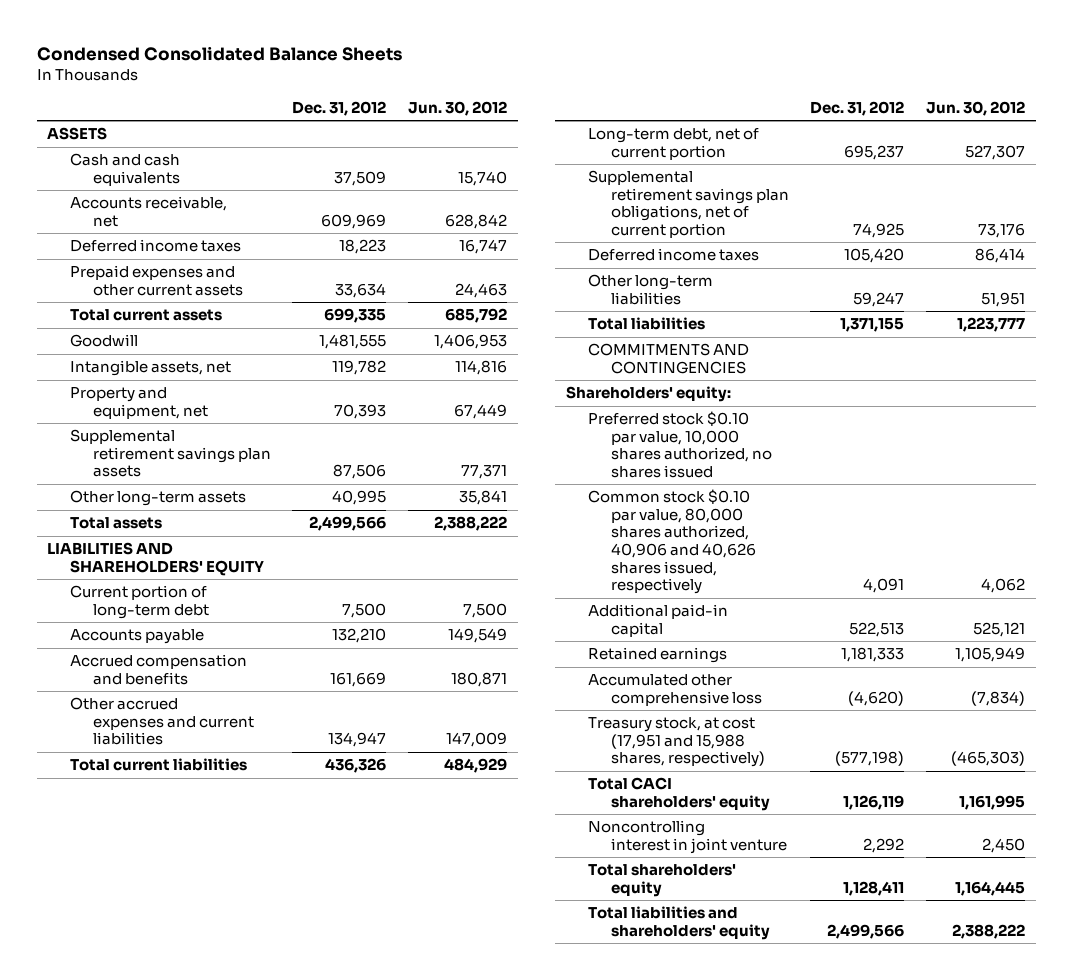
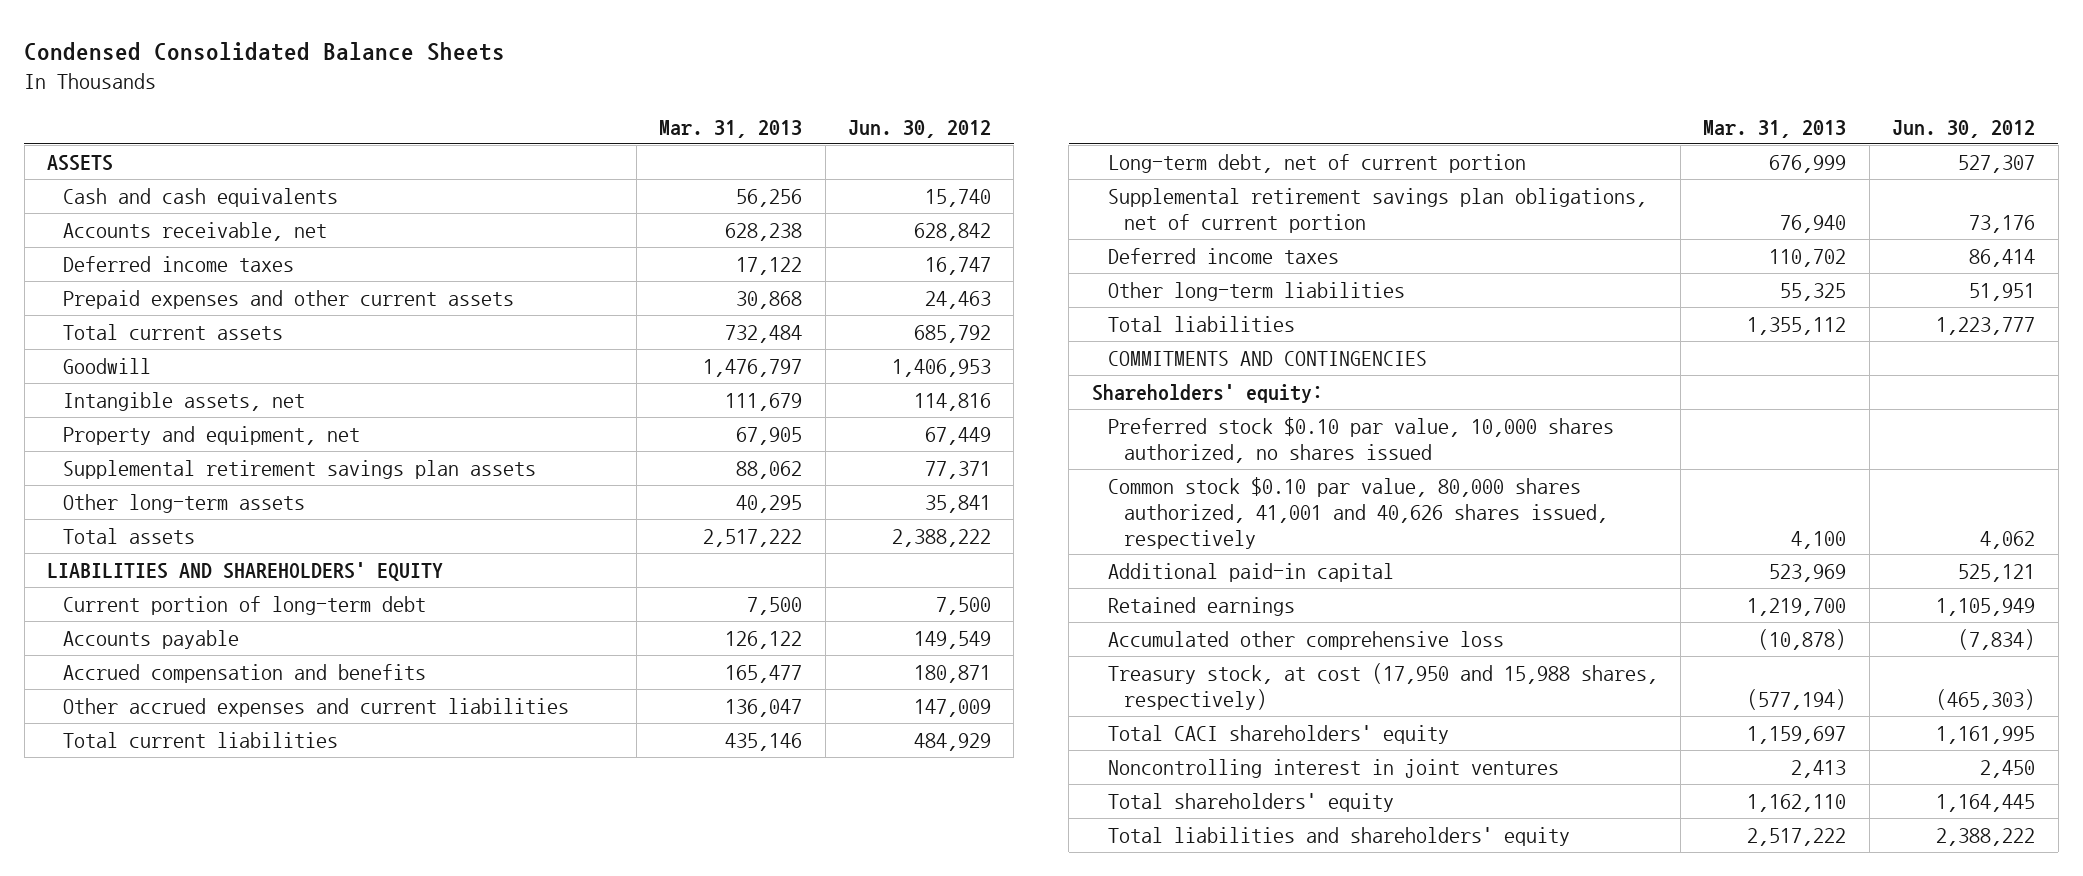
- | Dec. 31, 2012 | Jun. 30, 2012
+ | Mar. 31, 2013 | Jun. 30, 2012
- Common stock $0.10 par value, 80,000 shares authorized, 40,906 and 40,626 shares issued, respectively | 4,091 | 4,062
+ Common stock $0.10 par value, 80,000 shares authorized, 41,001 and 40,626 shares issued, respectively | 4,100 | 4,062
- Treasury stock, at cost (17,951 and 15,988 shares, respectively) | (577,198) | (465,303)
+ Treasury stock, at cost (17,950 and 15,988 shares, respectively) | (577,194) | (465,303)
- Noncontrolling interest in joint venture | 2,292 | 2,450
+ Noncontrolling interest in joint ventures | 2,413 | 2,450

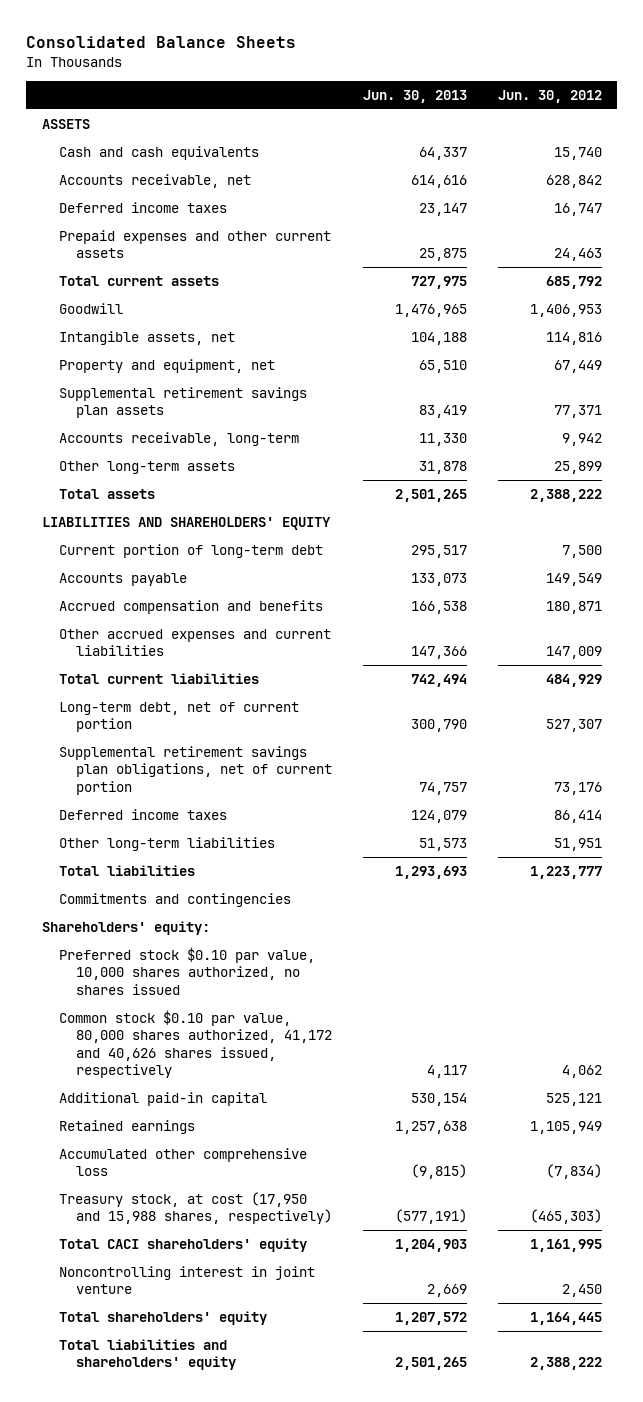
- Condensed Consolidated Balance Sheets
+ Consolidated Balance Sheets
- | Mar. 31, 2013 | Jun. 30, 2012
+ | Jun. 30, 2013 | Jun. 30, 2012
- Other long-term assets | 40,295 | 35,841
+ Accounts receivable, long-term | 11,330 | 9,942
+ Other long-term assets | 31,878 | 25,899
- COMMITMENTS AND CONTINGENCIES
+ Commitments and contingencies
- Common stock $0.10 par value, 80,000 shares authorized, 41,001 and 40,626 shares issued, respectively | 4,100 | 4,062
+ Common stock $0.10 par value, 80,000 shares authorized, 41,172 and 40,626 shares issued, respectively | 4,117 | 4,062
- Noncontrolling interest in joint ventures | 2,413 | 2,450
+ Noncontrolling interest in joint venture | 2,669 | 2,450

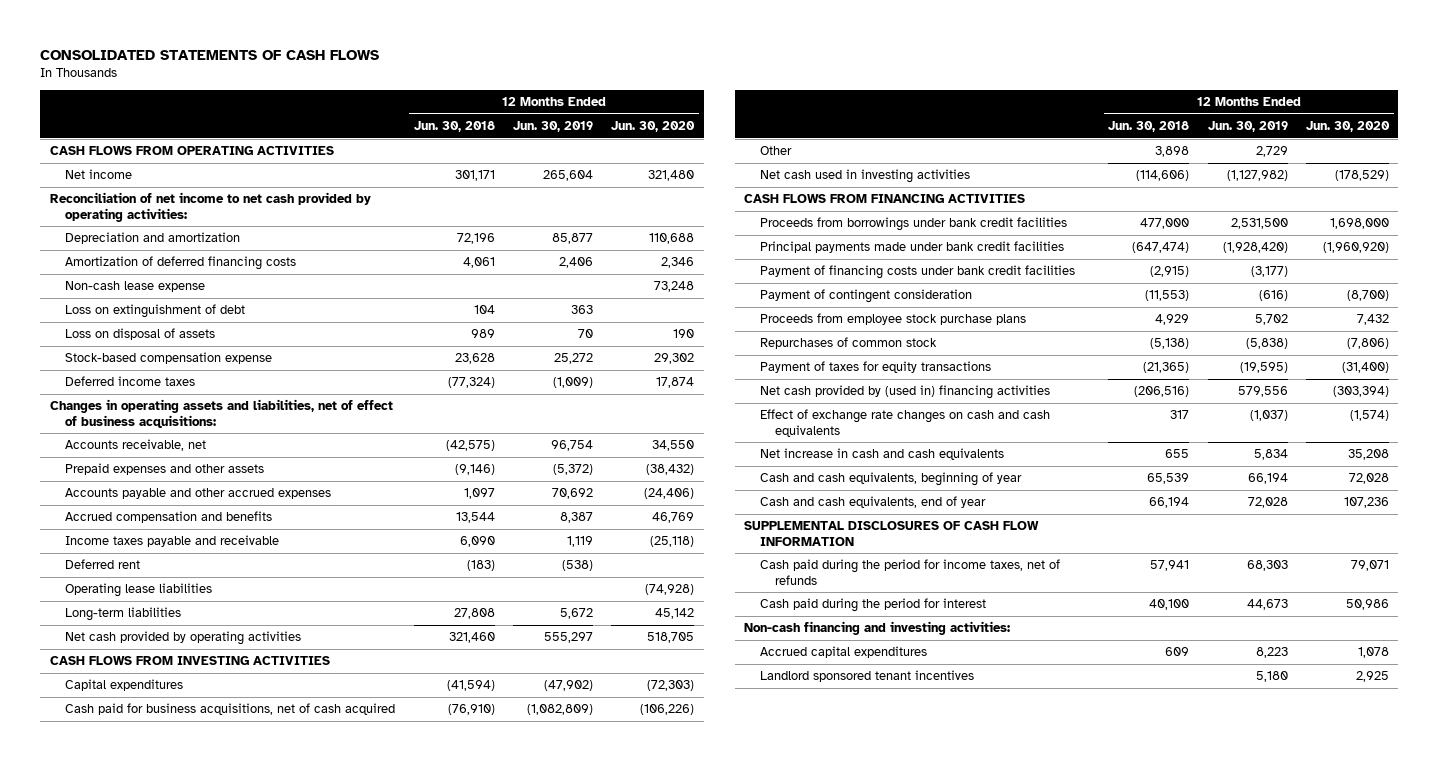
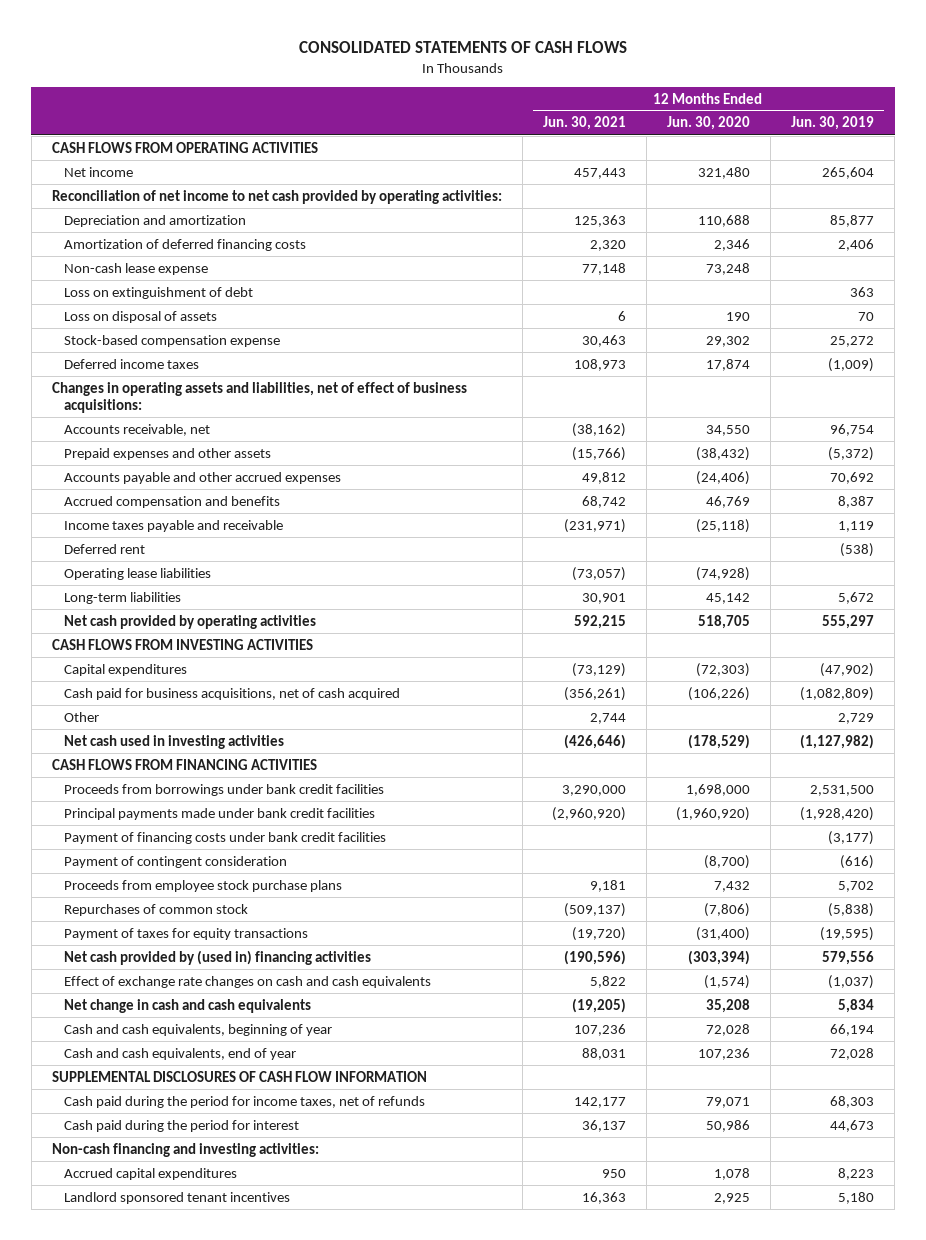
- | 12 Months Ended Jun. 30, 2018 | 12 Months Ended Jun. 30, 2019 | 12 Months Ended Jun. 30, 2020
+ | 12 Months Ended Jun. 30, 2021 | 12 Months Ended Jun. 30, 2020 | 12 Months Ended Jun. 30, 2019
- Net increase in cash and cash equivalents | 655 | 5,834 | 35,208
+ Net change in cash and cash equivalents | (19,205) | 35,208 | 5,834

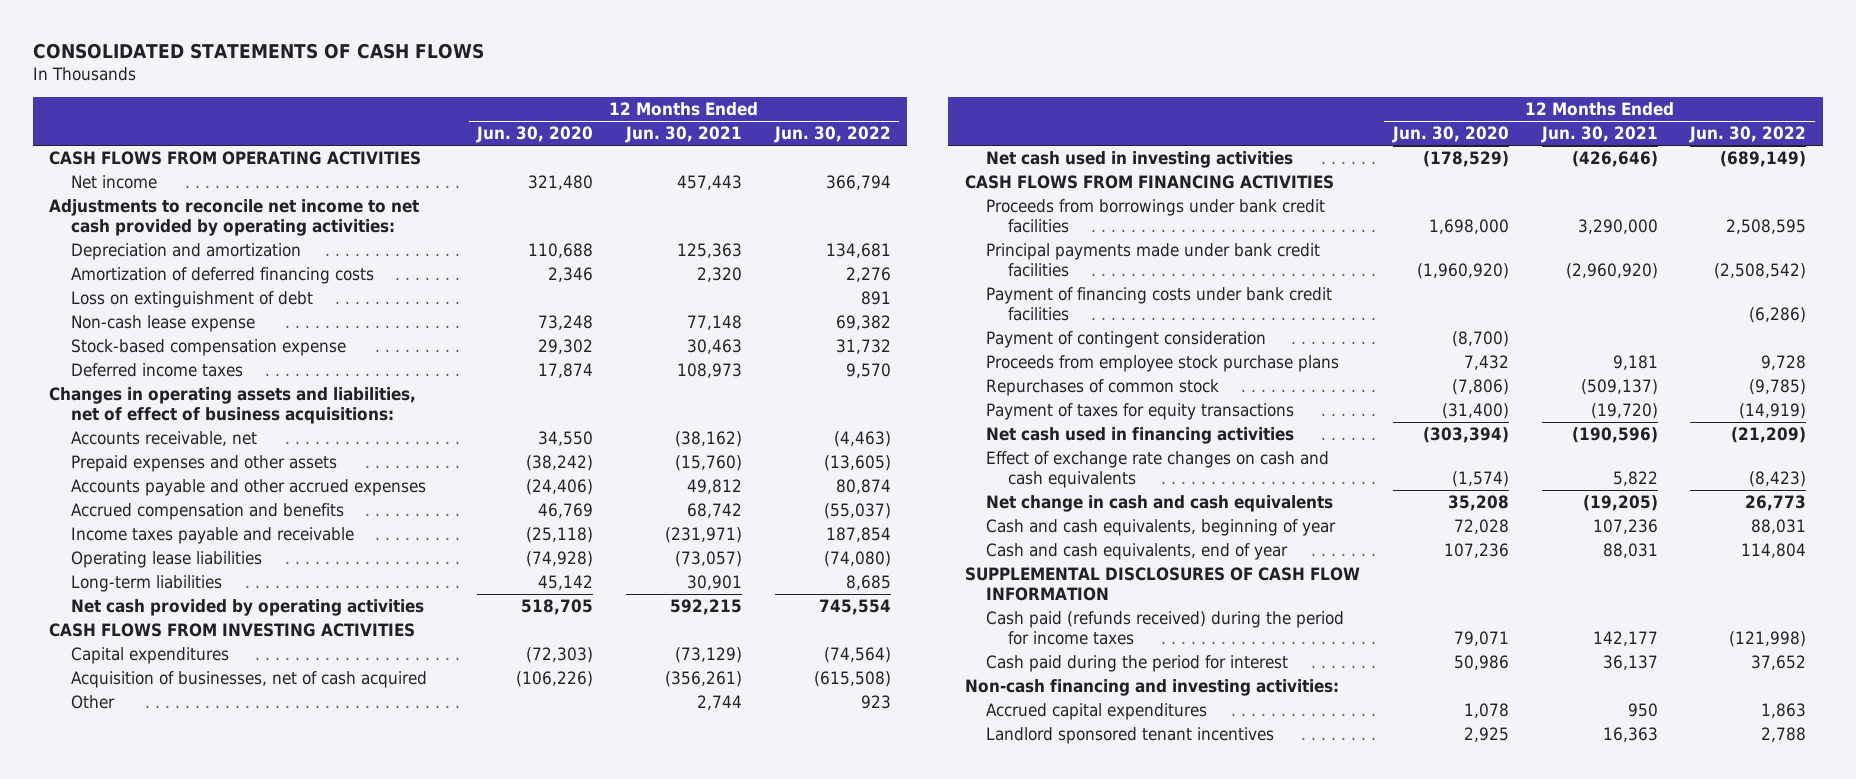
- | 12 Months Ended Jun. 30, 2021 | 12 Months Ended Jun. 30, 2020 | 12 Months Ended Jun. 30, 2019
+ | 12 Months Ended Jun. 30, 2020 | 12 Months Ended Jun. 30, 2021 | 12 Months Ended Jun. 30, 2022
- Reconciliation of net income to net cash provided by operating activities:
+ Adjustments to reconcile net income to net cash provided by operating activities:
- Loss on disposal of assets | 6 | 190 | 70
moved down: Non-cash lease expense | 73,248 | 77,148 | 69,382
- Prepaid expenses and other assets | (15,766) | (38,432) | (5,372)
+ Prepaid expenses and other assets | (38,242) | (15,760) | (13,605)
- Deferred rent | | | (538)
- Cash paid for business acquisitions, net of cash acquired | (356,261) | (106,226) | (1,082,809)
+ Acquisition of businesses, net of cash acquired | (106,226) | (356,261) | (615,508)
- Net cash provided by (used in) financing activities | (190,596) | (303,394) | 579,556
+ Net cash used in financing activities | (303,394) | (190,596) | (21,209)
- Cash paid during the period for income taxes, net of refunds | 142,177 | 79,071 | 68,303
+ Cash paid (refunds received) during the period for income taxes | 79,071 | 142,177 | (121,998)

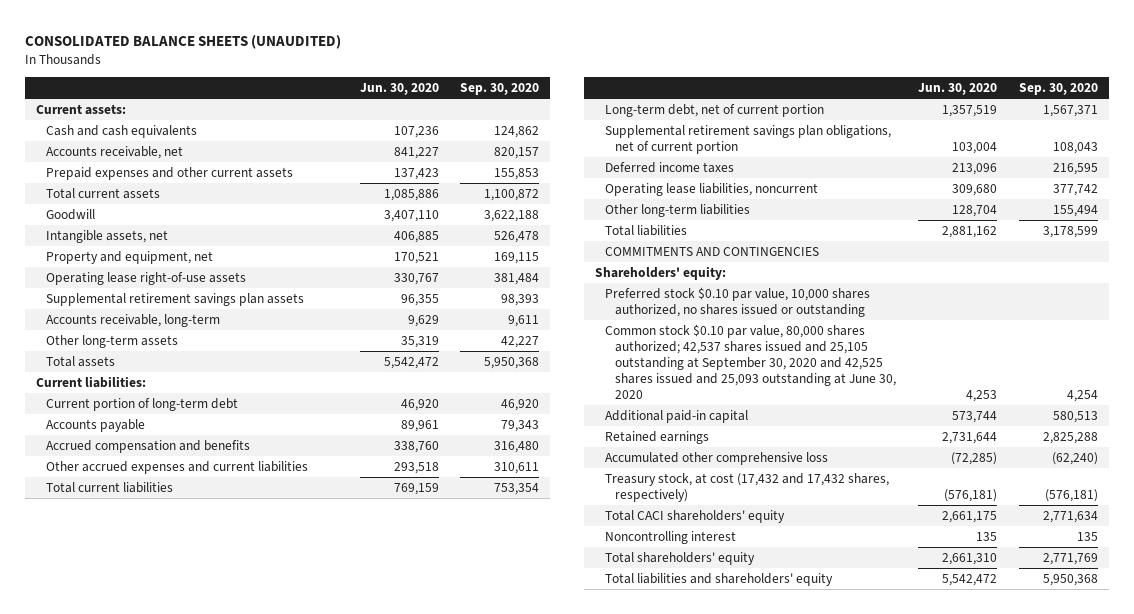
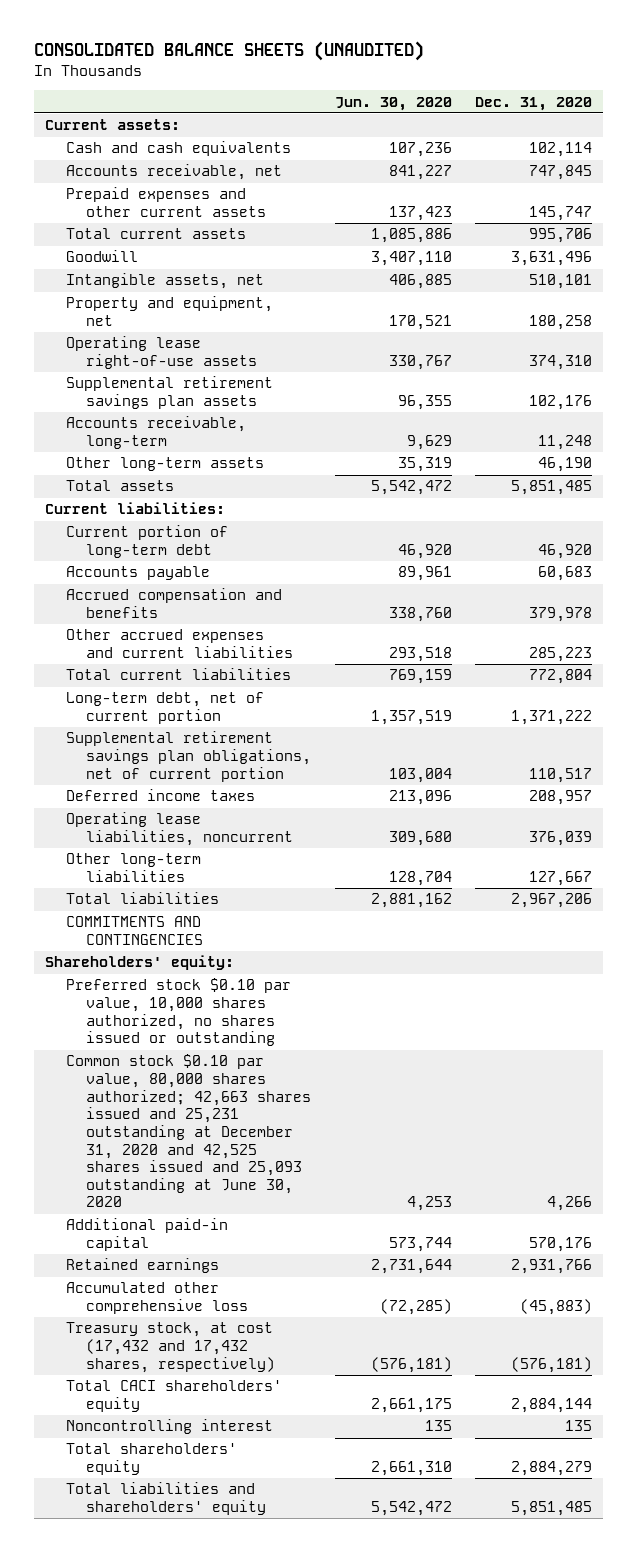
- | Jun. 30, 2020 | Sep. 30, 2020
+ | Jun. 30, 2020 | Dec. 31, 2020
- Common stock $0.10 par value, 80,000 shares authorized; 42,537 shares issued and 25,105 outstanding at September 30, 2020 and 42,525 shares issued and 25,093 outstanding at June 30, 2020 | 4,253 | 4,254
+ Common stock $0.10 par value, 80,000 shares authorized; 42,663 shares issued and 25,231 outstanding at December 31, 2020 and 42,525 shares issued and 25,093 outstanding at June 30, 2020 | 4,253 | 4,266

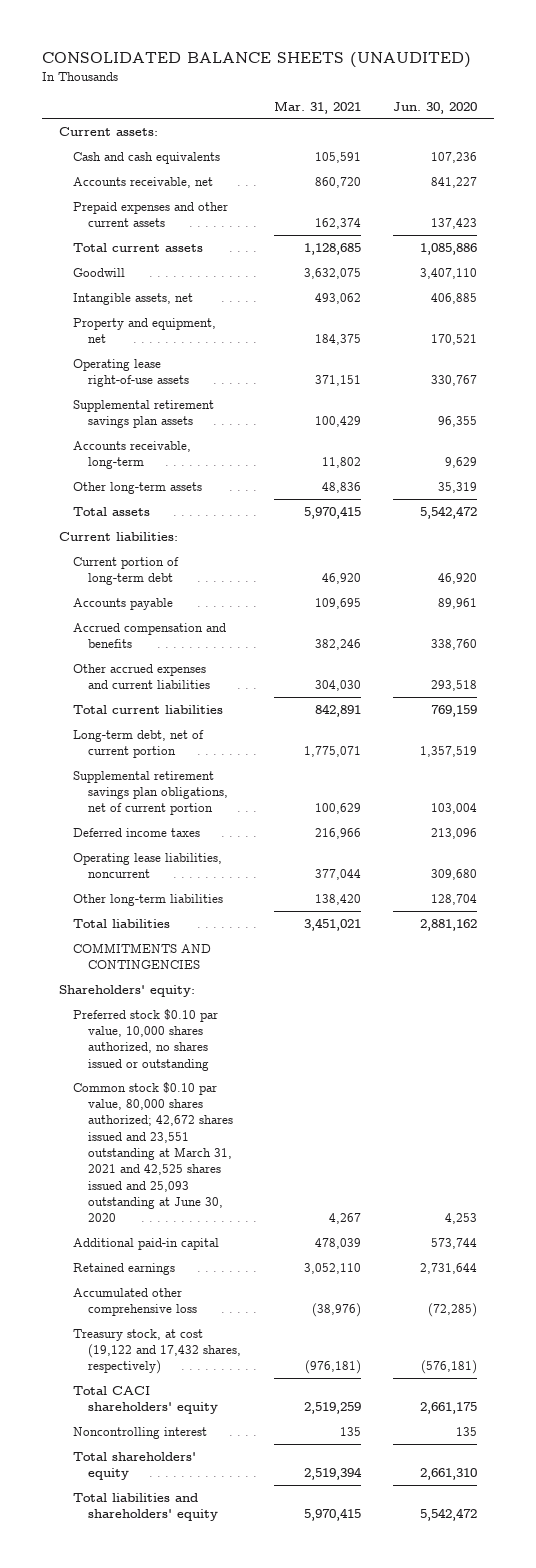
- | Jun. 30, 2020 | Dec. 31, 2020
+ | Mar. 31, 2021 | Jun. 30, 2020
- Common stock $0.10 par value, 80,000 shares authorized; 42,663 shares issued and 25,231 outstanding at December 31, 2020 and 42,525 shares issued and 25,093 outstanding at June 30, 2020 | 4,253 | 4,266
+ Common stock $0.10 par value, 80,000 shares authorized; 42,672 shares issued and 23,551 outstanding at March 31, 2021 and 42,525 shares issued and 25,093 outstanding at June 30, 2020 | 4,267 | 4,253
- Treasury stock, at cost (17,432 and 17,432 shares, respectively) | (576,181) | (576,181)
+ Treasury stock, at cost (19,122 and 17,432 shares, respectively) | (976,181) | (576,181)

